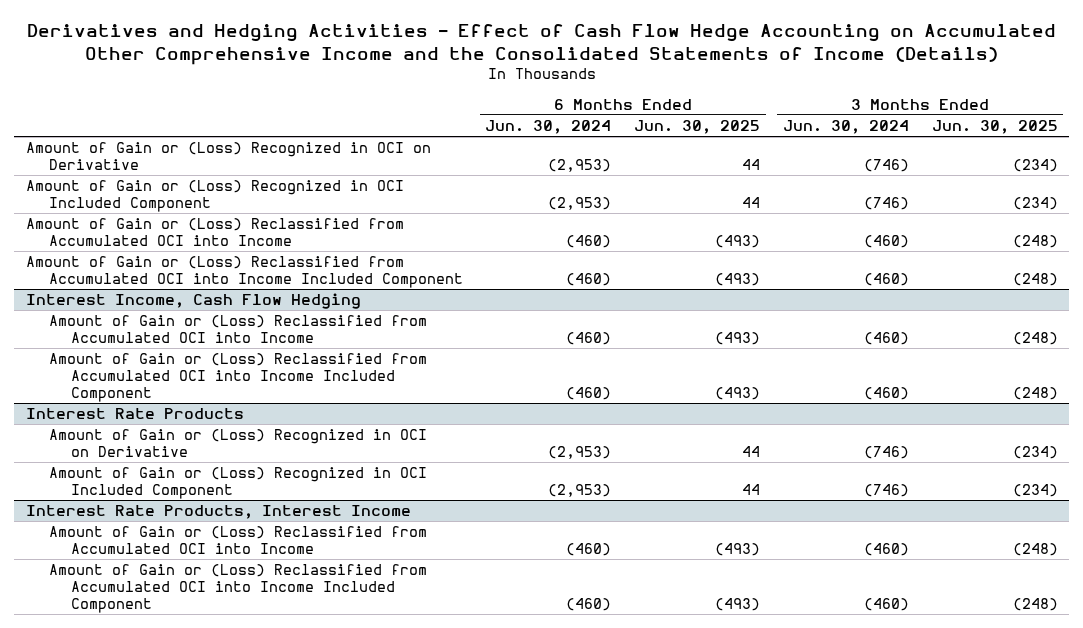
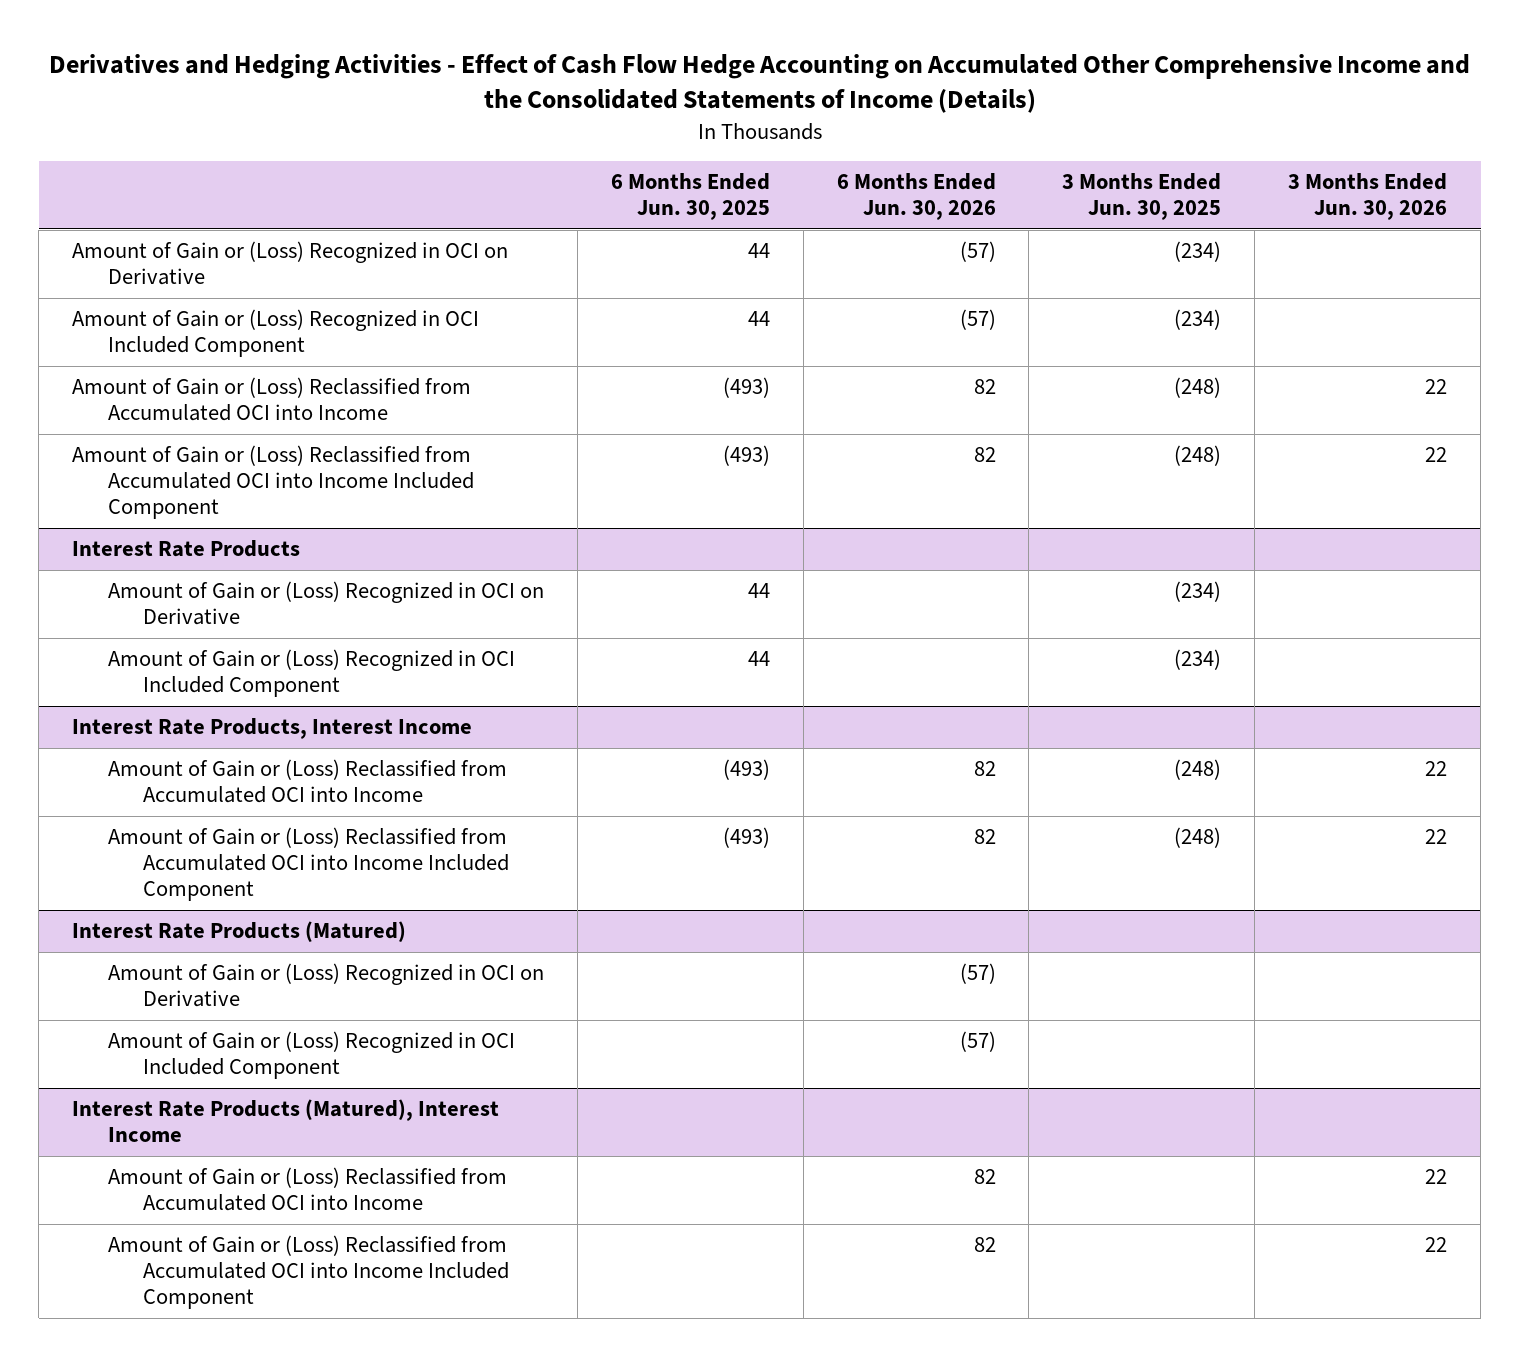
- | 6 Months Ended Jun. 30, 2024 | 6 Months Ended Jun. 30, 2025 | 3 Months Ended Jun. 30, 2024 | 3 Months Ended Jun. 30, 2025
+ | 6 Months Ended Jun. 30, 2025 | 6 Months Ended Jun. 30, 2026 | 3 Months Ended Jun. 30, 2025 | 3 Months Ended Jun. 30, 2026
- Interest Income, Cash Flow Hedging
- Amount of Gain or (Loss) Reclassified from Accumulated OCI into Income | (460) | (493) | (460) | (248)
- Amount of Gain or (Loss) Reclassified from Accumulated OCI into Income Included Component | (460) | (493) | (460) | (248)
+ Interest Rate Products (Matured)
+ Amount of Gain or (Loss) Recognized in OCI on Derivative | | (57) | |
+ Amount of Gain or (Loss) Recognized in OCI Included Component | | (57) | |
+ Interest Rate Products (Matured), Interest Income
+ Amount of Gain or (Loss) Reclassified from Accumulated OCI into Income | | 82 | | 22
+ Amount of Gain or (Loss) Reclassified from Accumulated OCI into Income Included Component | | 82 | | 22

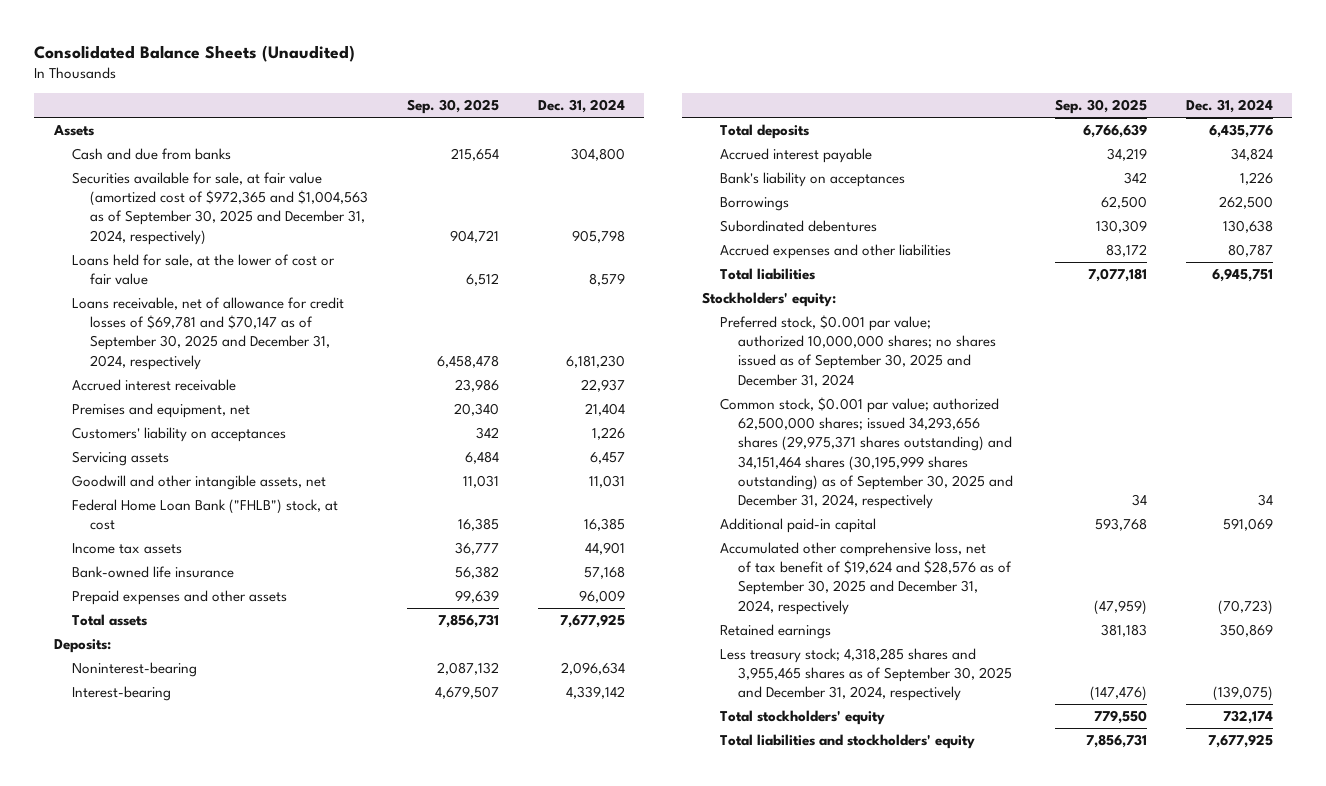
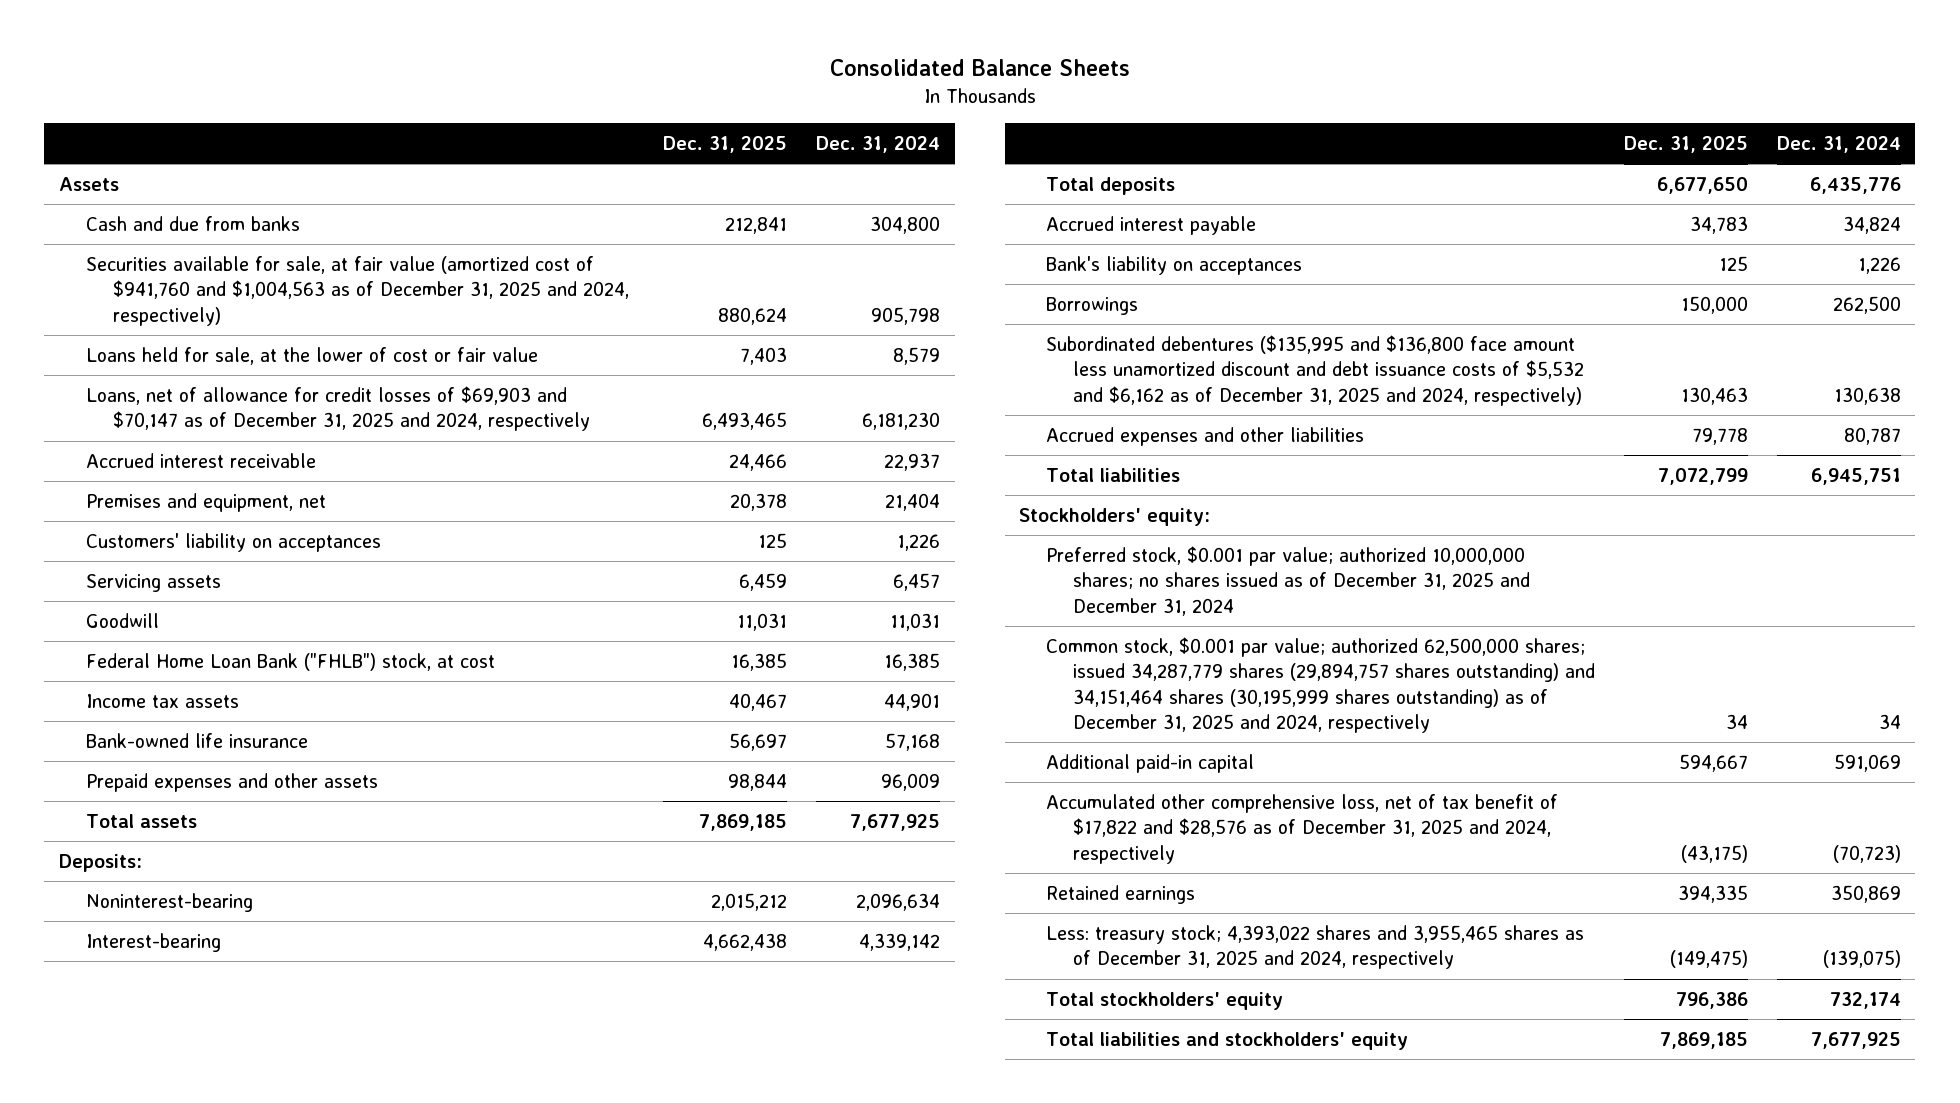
- Consolidated Balance Sheets (Unaudited)
+ Consolidated Balance Sheets
- | Sep. 30, 2025 | Dec. 31, 2024
+ | Dec. 31, 2025 | Dec. 31, 2024
- Securities available for sale, at fair value (amortized cost of $972,365 and $1,004,563 as of September 30, 2025 and December 31, 2024, respectively) | 904,721 | 905,798
+ Securities available for sale, at fair value (amortized cost of $941,760 and $1,004,563 as of December 31, 2025 and 2024, respectively) | 880,624 | 905,798
- Loans receivable, net of allowance for credit losses of $69,781 and $70,147 as of September 30, 2025 and December 31, 2024, respectively | 6,458,478 | 6,181,230
+ Loans, net of allowance for credit losses of $69,903 and $70,147 as of December 31, 2025 and 2024, respectively | 6,493,465 | 6,181,230
- Goodwill and other intangible assets, net | 11,031 | 11,031
+ Goodwill | 11,031 | 11,031
- Subordinated debentures | 130,309 | 130,638
+ Subordinated debentures ($135,995 and $136,800 face amount less unamortized discount and debt issuance costs of $5,532 and $6,162 as of December 31, 2025 and 2024, respectively) | 130,463 | 130,638
- Preferred stock, $0.001 par value; authorized 10,000,000 shares; no shares issued as of September 30, 2025 and December 31, 2024
- Common stock, $0.001 par value; authorized 62,500,000 shares; issued 34,293,656 shares (29,975,371 shares outstanding) and 34,151,464 shares (30,195,999 shares outstanding) as of September 30, 2025 and December 31, 2024, respectively | 34 | 34
+ Preferred stock, $0.001 par value; authorized 10,000,000 shares; no shares issued as of December 31, 2025 and December 31, 2024
+ Common stock, $0.001 par value; authorized 62,500,000 shares; issued 34,287,779 shares (29,894,757 shares outstanding) and 34,151,464 shares (30,195,999 shares outstanding) as of December 31, 2025 and 2024, respectively | 34 | 34
- Accumulated other comprehensive loss, net of tax benefit of $19,624 and $28,576 as of September 30, 2025 and December 31, 2024, respectively | (47,959) | (70,723)
+ Accumulated other comprehensive loss, net of tax benefit of $17,822 and $28,576 as of December 31, 2025 and 2024, respectively | (43,175) | (70,723)
- Less treasury stock; 4,318,285 shares and 3,955,465 shares as of September 30, 2025 and December 31, 2024, respectively | (147,476) | (139,075)
+ Less: treasury stock; 4,393,022 shares and 3,955,465 shares as of December 31, 2025 and 2024, respectively | (149,475) | (139,075)

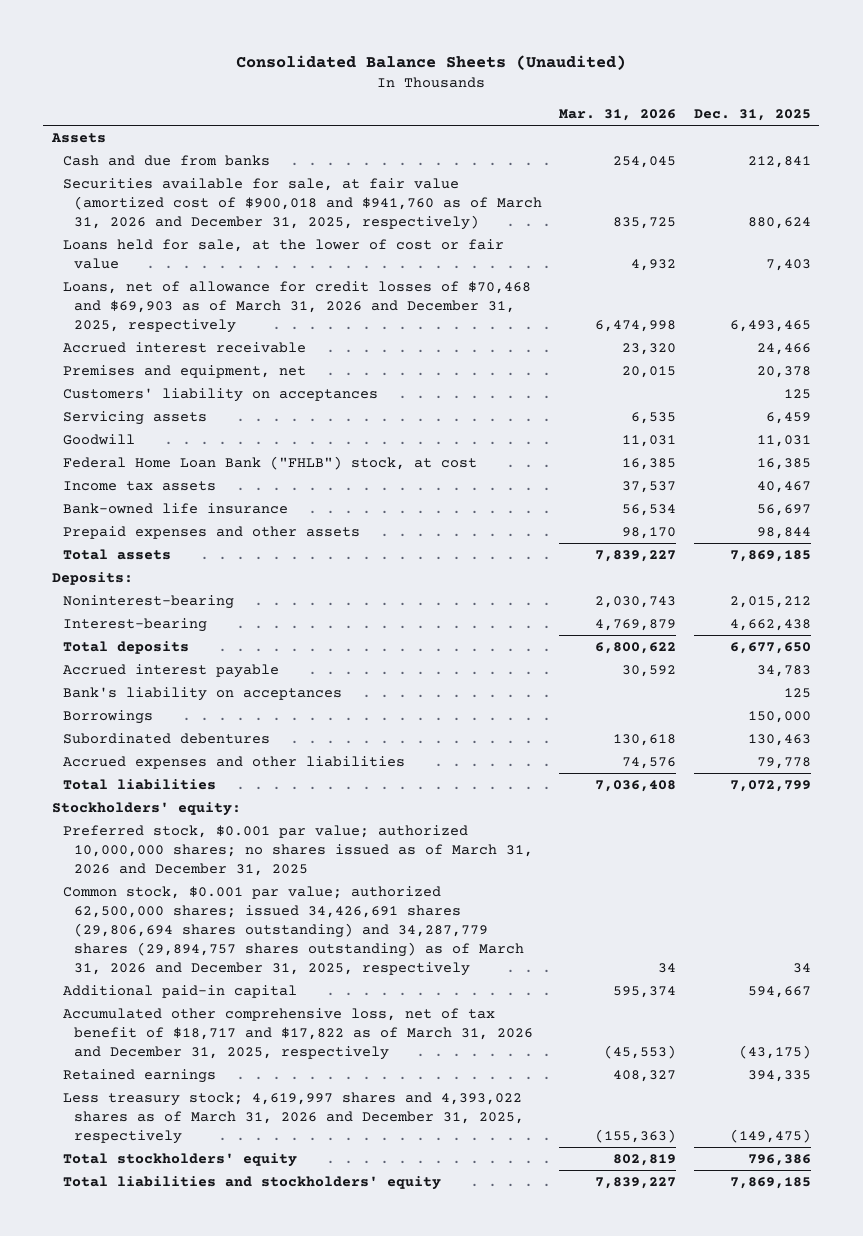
- Consolidated Balance Sheets
+ Consolidated Balance Sheets (Unaudited)
- | Dec. 31, 2025 | Dec. 31, 2024
+ | Mar. 31, 2026 | Dec. 31, 2025
- Securities available for sale, at fair value (amortized cost of $941,760 and $1,004,563 as of December 31, 2025 and 2024, respectively) | 880,624 | 905,798
+ Securities available for sale, at fair value (amortized cost of $900,018 and $941,760 as of March 31, 2026 and December 31, 2025, respectively) | 835,725 | 880,624
- Loans, net of allowance for credit losses of $69,903 and $70,147 as of December 31, 2025 and 2024, respectively | 6,493,465 | 6,181,230
+ Loans, net of allowance for credit losses of $70,468 and $69,903 as of March 31, 2026 and December 31, 2025, respectively | 6,474,998 | 6,493,465
- Subordinated debentures ($135,995 and $136,800 face amount less unamortized discount and debt issuance costs of $5,532 and $6,162 as of December 31, 2025 and 2024, respectively) | 130,463 | 130,638
+ Subordinated debentures | 130,618 | 130,463
- Preferred stock, $0.001 par value; authorized 10,000,000 shares; no shares issued as of December 31, 2025 and December 31, 2024
- Common stock, $0.001 par value; authorized 62,500,000 shares; issued 34,287,779 shares (29,894,757 shares outstanding) and 34,151,464 shares (30,195,999 shares outstanding) as of December 31, 2025 and 2024, respectively | 34 | 34
+ Preferred stock, $0.001 par value; authorized 10,000,000 shares; no shares issued as of March 31, 2026 and December 31, 2025
+ Common stock, $0.001 par value; authorized 62,500,000 shares; issued 34,426,691 shares (29,806,694 shares outstanding) and 34,287,779 shares (29,894,757 shares outstanding) as of March 31, 2026 and December 31, 2025, respectively | 34 | 34
- Accumulated other comprehensive loss, net of tax benefit of $17,822 and $28,576 as of December 31, 2025 and 2024, respectively | (43,175) | (70,723)
+ Accumulated other comprehensive loss, net of tax benefit of $18,717 and $17,822 as of March 31, 2026 and December 31, 2025, respectively | (45,553) | (43,175)
- Less: treasury stock; 4,393,022 shares and 3,955,465 shares as of December 31, 2025 and 2024, respectively | (149,475) | (139,075)
+ Less treasury stock; 4,619,997 shares and 4,393,022 shares as of March 31, 2026 and December 31, 2025, respectively | (155,363) | (149,475)

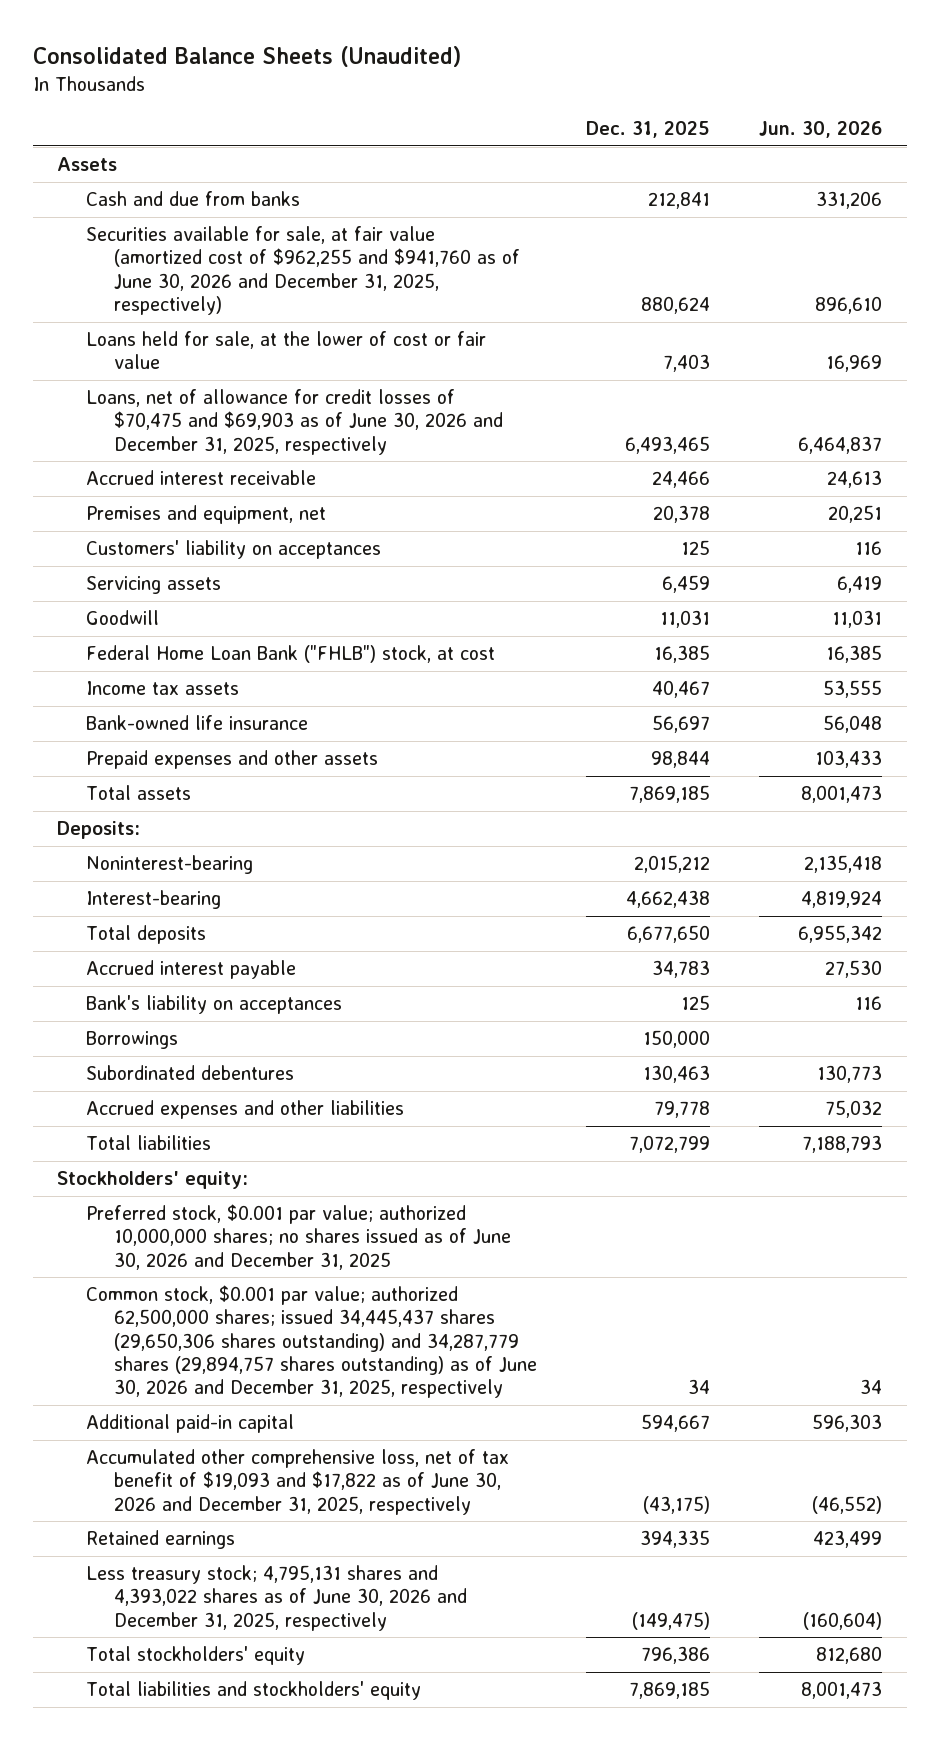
- | Mar. 31, 2026 | Dec. 31, 2025
+ | Dec. 31, 2025 | Jun. 30, 2026
- Securities available for sale, at fair value (amortized cost of $900,018 and $941,760 as of March 31, 2026 and December 31, 2025, respectively) | 835,725 | 880,624
+ Securities available for sale, at fair value (amortized cost of $962,255 and $941,760 as of June 30, 2026 and December 31, 2025, respectively) | 880,624 | 896,610
- Loans, net of allowance for credit losses of $70,468 and $69,903 as of March 31, 2026 and December 31, 2025, respectively | 6,474,998 | 6,493,465
+ Loans, net of allowance for credit losses of $70,475 and $69,903 as of June 30, 2026 and December 31, 2025, respectively | 6,493,465 | 6,464,837
- Preferred stock, $0.001 par value; authorized 10,000,000 shares; no shares issued as of March 31, 2026 and December 31, 2025
- Common stock, $0.001 par value; authorized 62,500,000 shares; issued 34,426,691 shares (29,806,694 shares outstanding) and 34,287,779 shares (29,894,757 shares outstanding) as of March 31, 2026 and December 31, 2025, respectively | 34 | 34
+ Preferred stock, $0.001 par value; authorized 10,000,000 shares; no shares issued as of June 30, 2026 and December 31, 2025
+ Common stock, $0.001 par value; authorized 62,500,000 shares; issued 34,445,437 shares (29,650,306 shares outstanding) and 34,287,779 shares (29,894,757 shares outstanding) as of June 30, 2026 and December 31, 2025, respectively | 34 | 34
- Accumulated other comprehensive loss, net of tax benefit of $18,717 and $17,822 as of March 31, 2026 and December 31, 2025, respectively | (45,553) | (43,175)
+ Accumulated other comprehensive loss, net of tax benefit of $19,093 and $17,822 as of June 30, 2026 and December 31, 2025, respectively | (43,175) | (46,552)
- Less treasury stock; 4,619,997 shares and 4,393,022 shares as of March 31, 2026 and December 31, 2025, respectively | (155,363) | (149,475)
+ Less treasury stock; 4,795,131 shares and 4,393,022 shares as of June 30, 2026 and December 31, 2025, respectively | (149,475) | (160,604)

